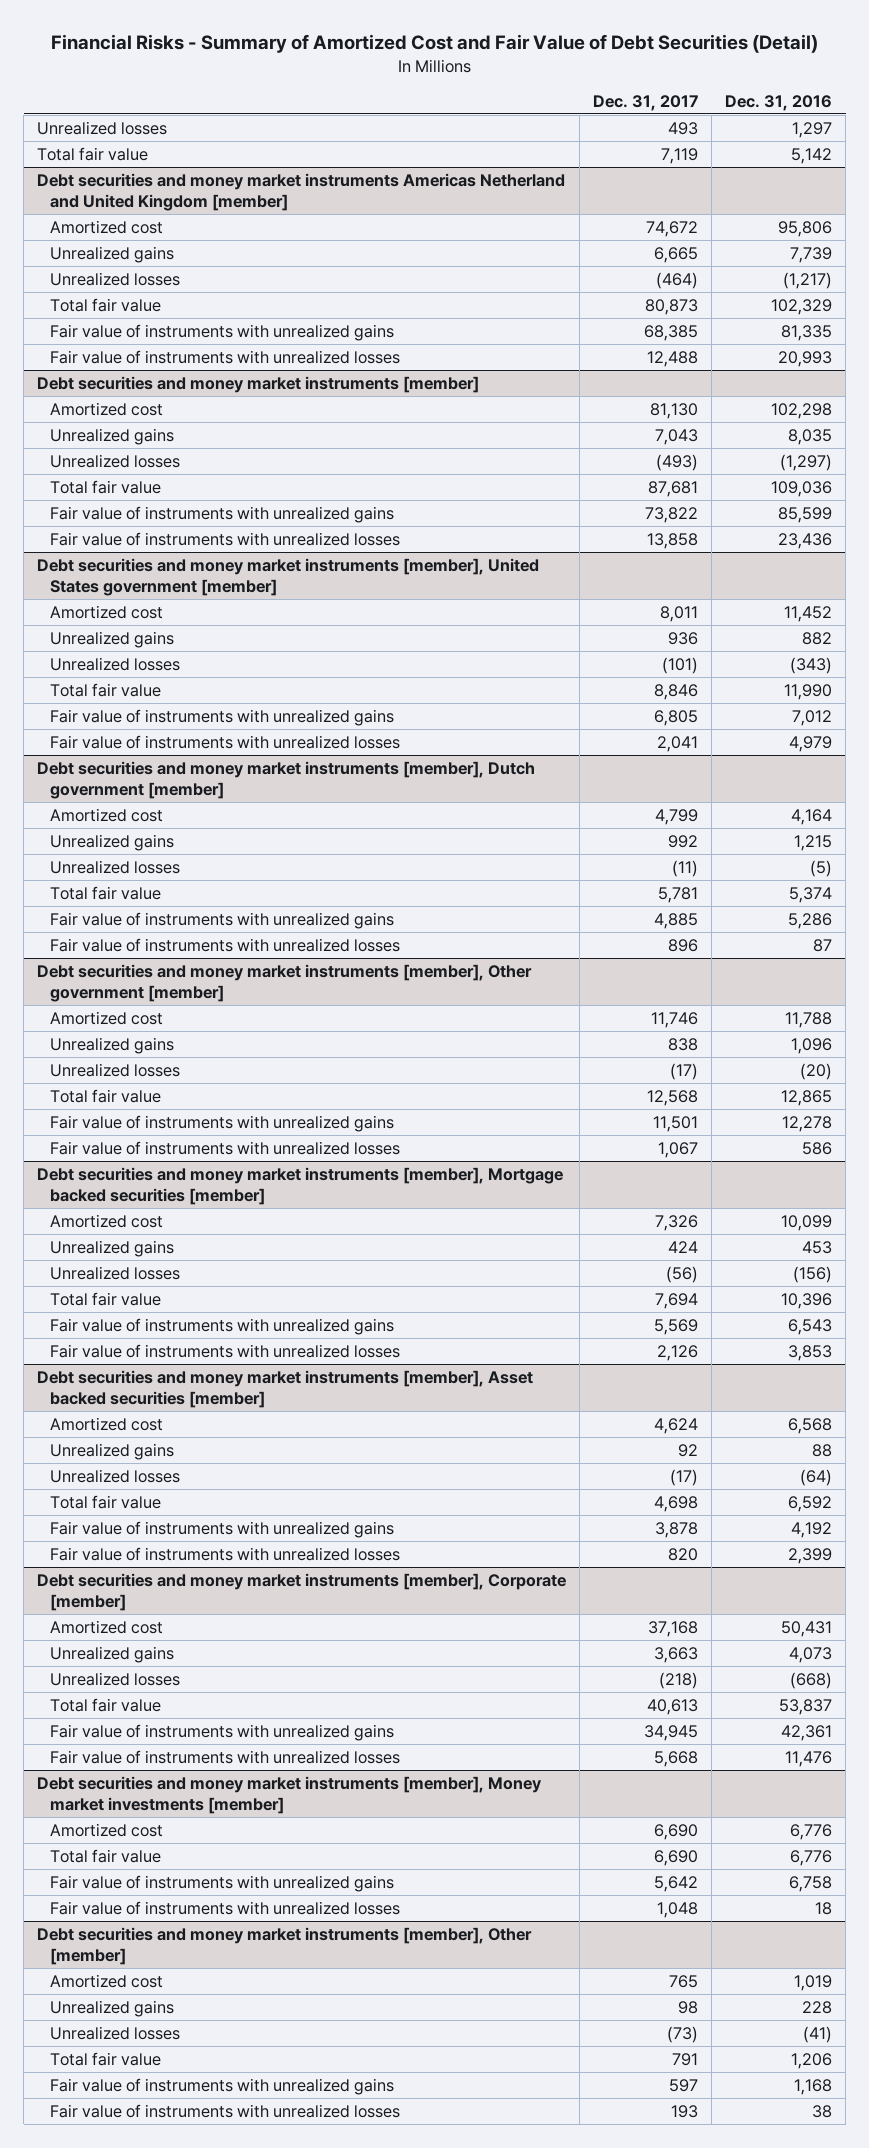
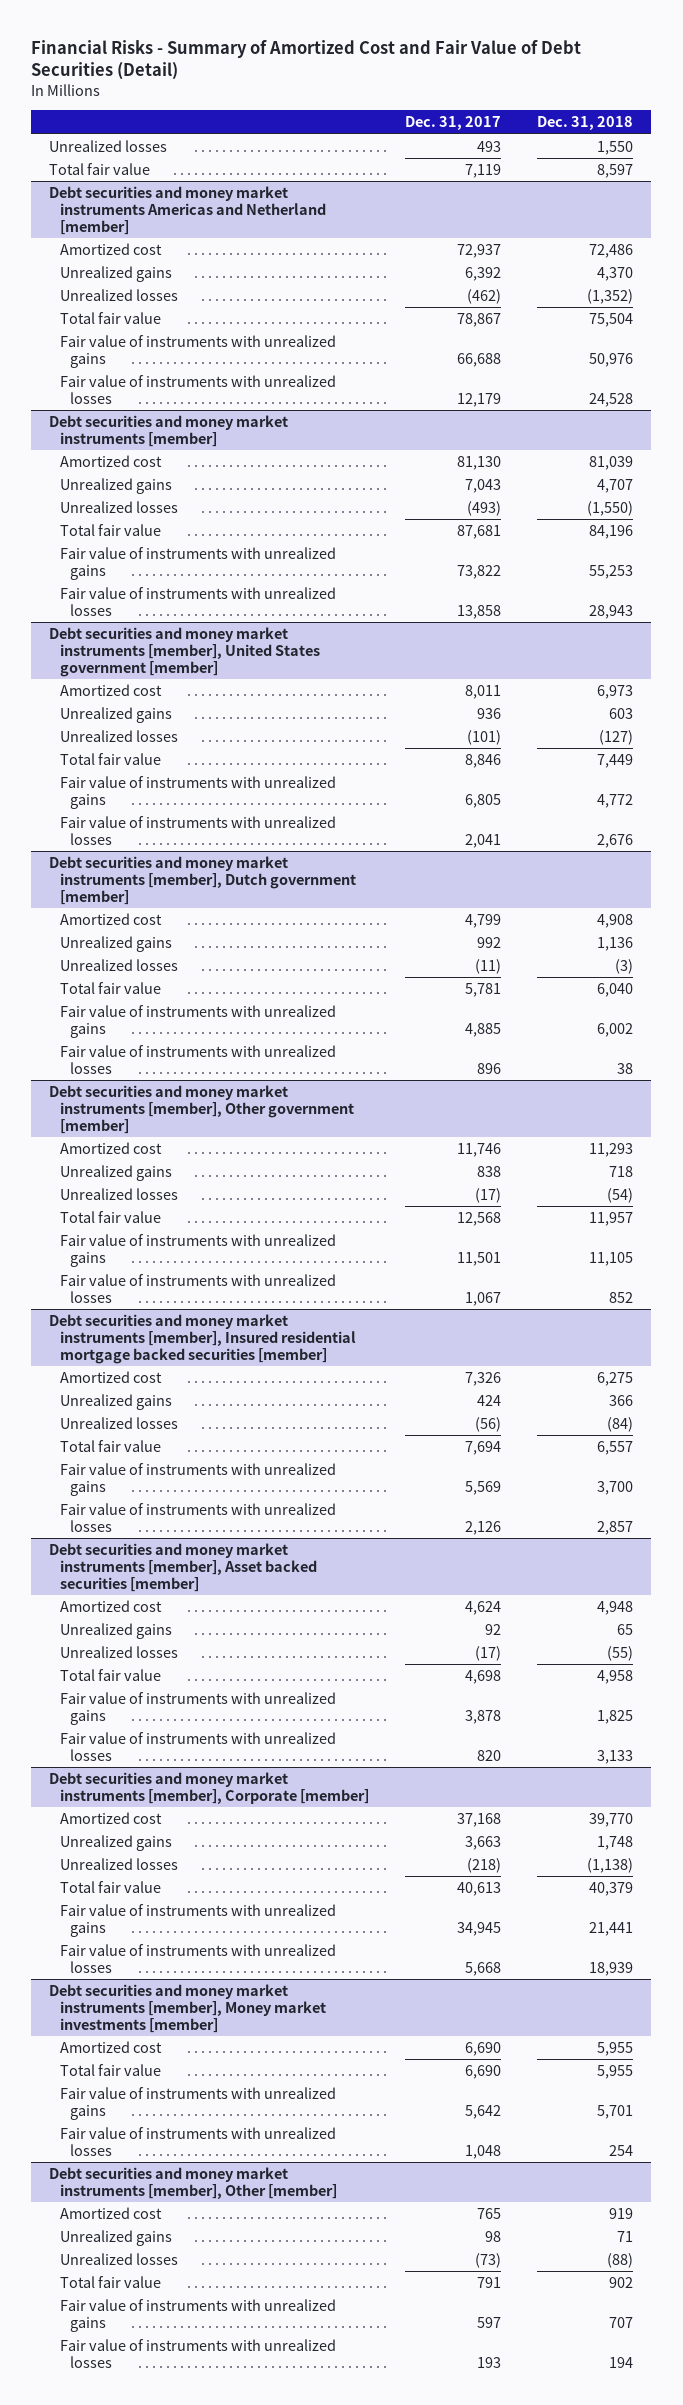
- | Dec. 31, 2017 | Dec. 31, 2016
+ | Dec. 31, 2017 | Dec. 31, 2018
- Debt securities and money market instruments Americas Netherland and United Kingdom [member]
- Amortized cost | 74,672 | 95,806
- Unrealized gains | 6,665 | 7,739
- Unrealized losses | (464) | (1,217)
- Total fair value | 80,873 | 102,329
- Fair value of instruments with unrealized gains | 68,385 | 81,335
- Fair value of instruments with unrealized losses | 12,488 | 20,993
+ Debt securities and money market instruments Americas and Netherland [member]
+ Amortized cost | 72,937 | 72,486
+ Unrealized gains | 6,392 | 4,370
+ Unrealized losses | (462) | (1,352)
+ Total fair value | 78,867 | 75,504
+ Fair value of instruments with unrealized gains | 66,688 | 50,976
+ Fair value of instruments with unrealized losses | 12,179 | 24,528
- Debt securities and money market instruments [member], Mortgage backed securities [member]
+ Debt securities and money market instruments [member], Insured residential mortgage backed securities [member]

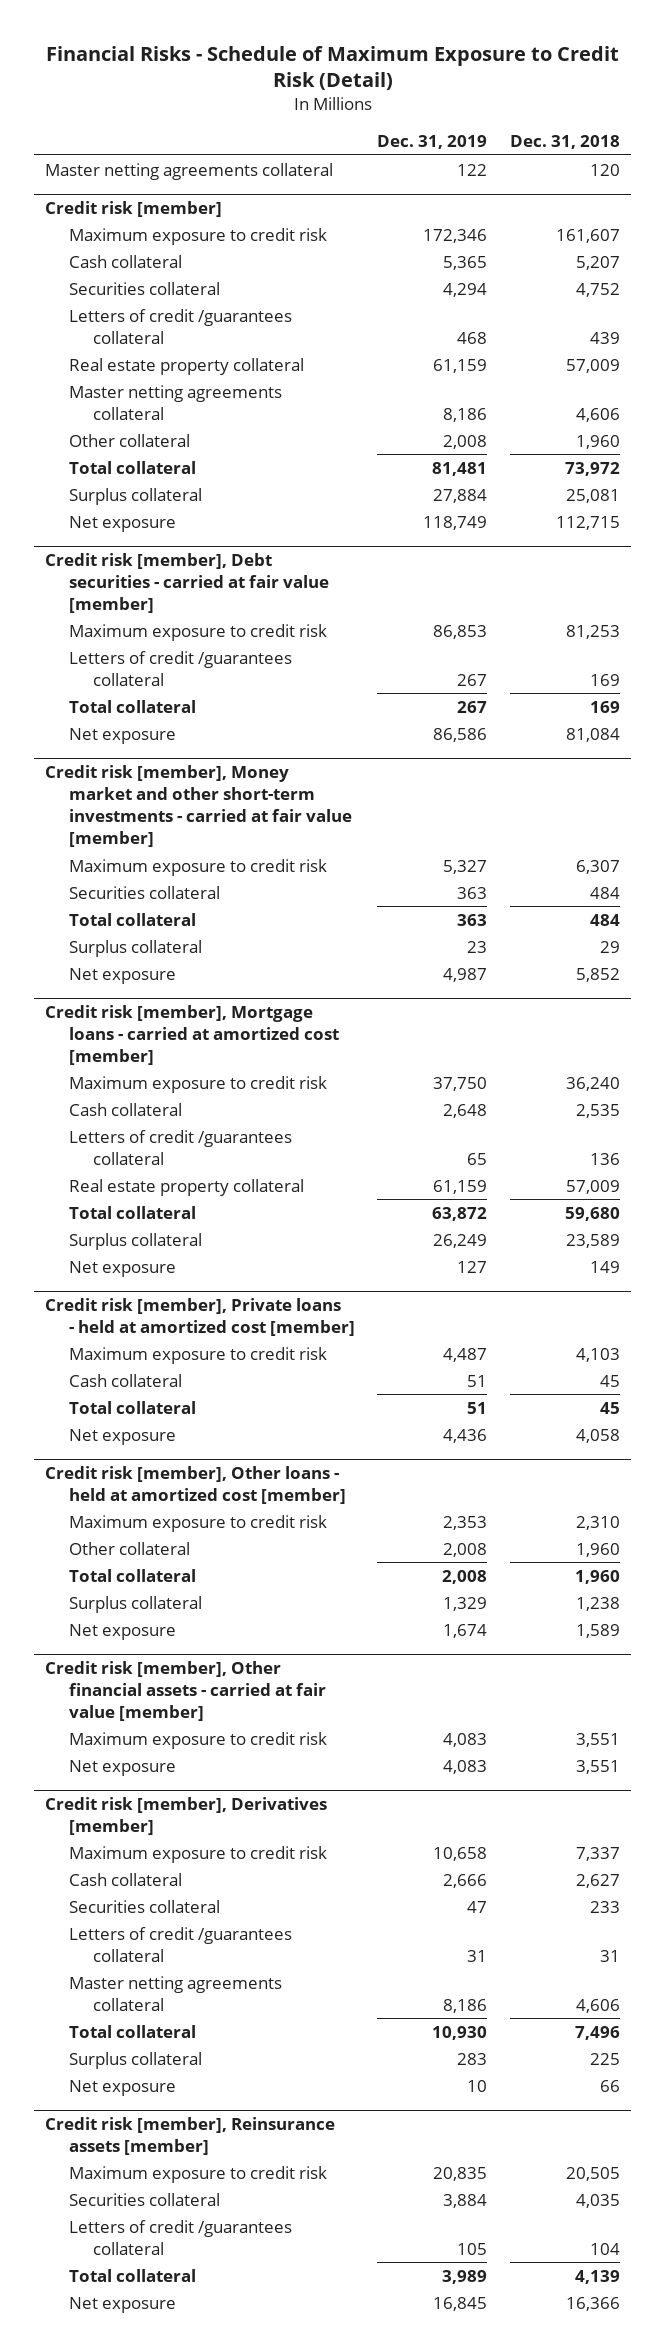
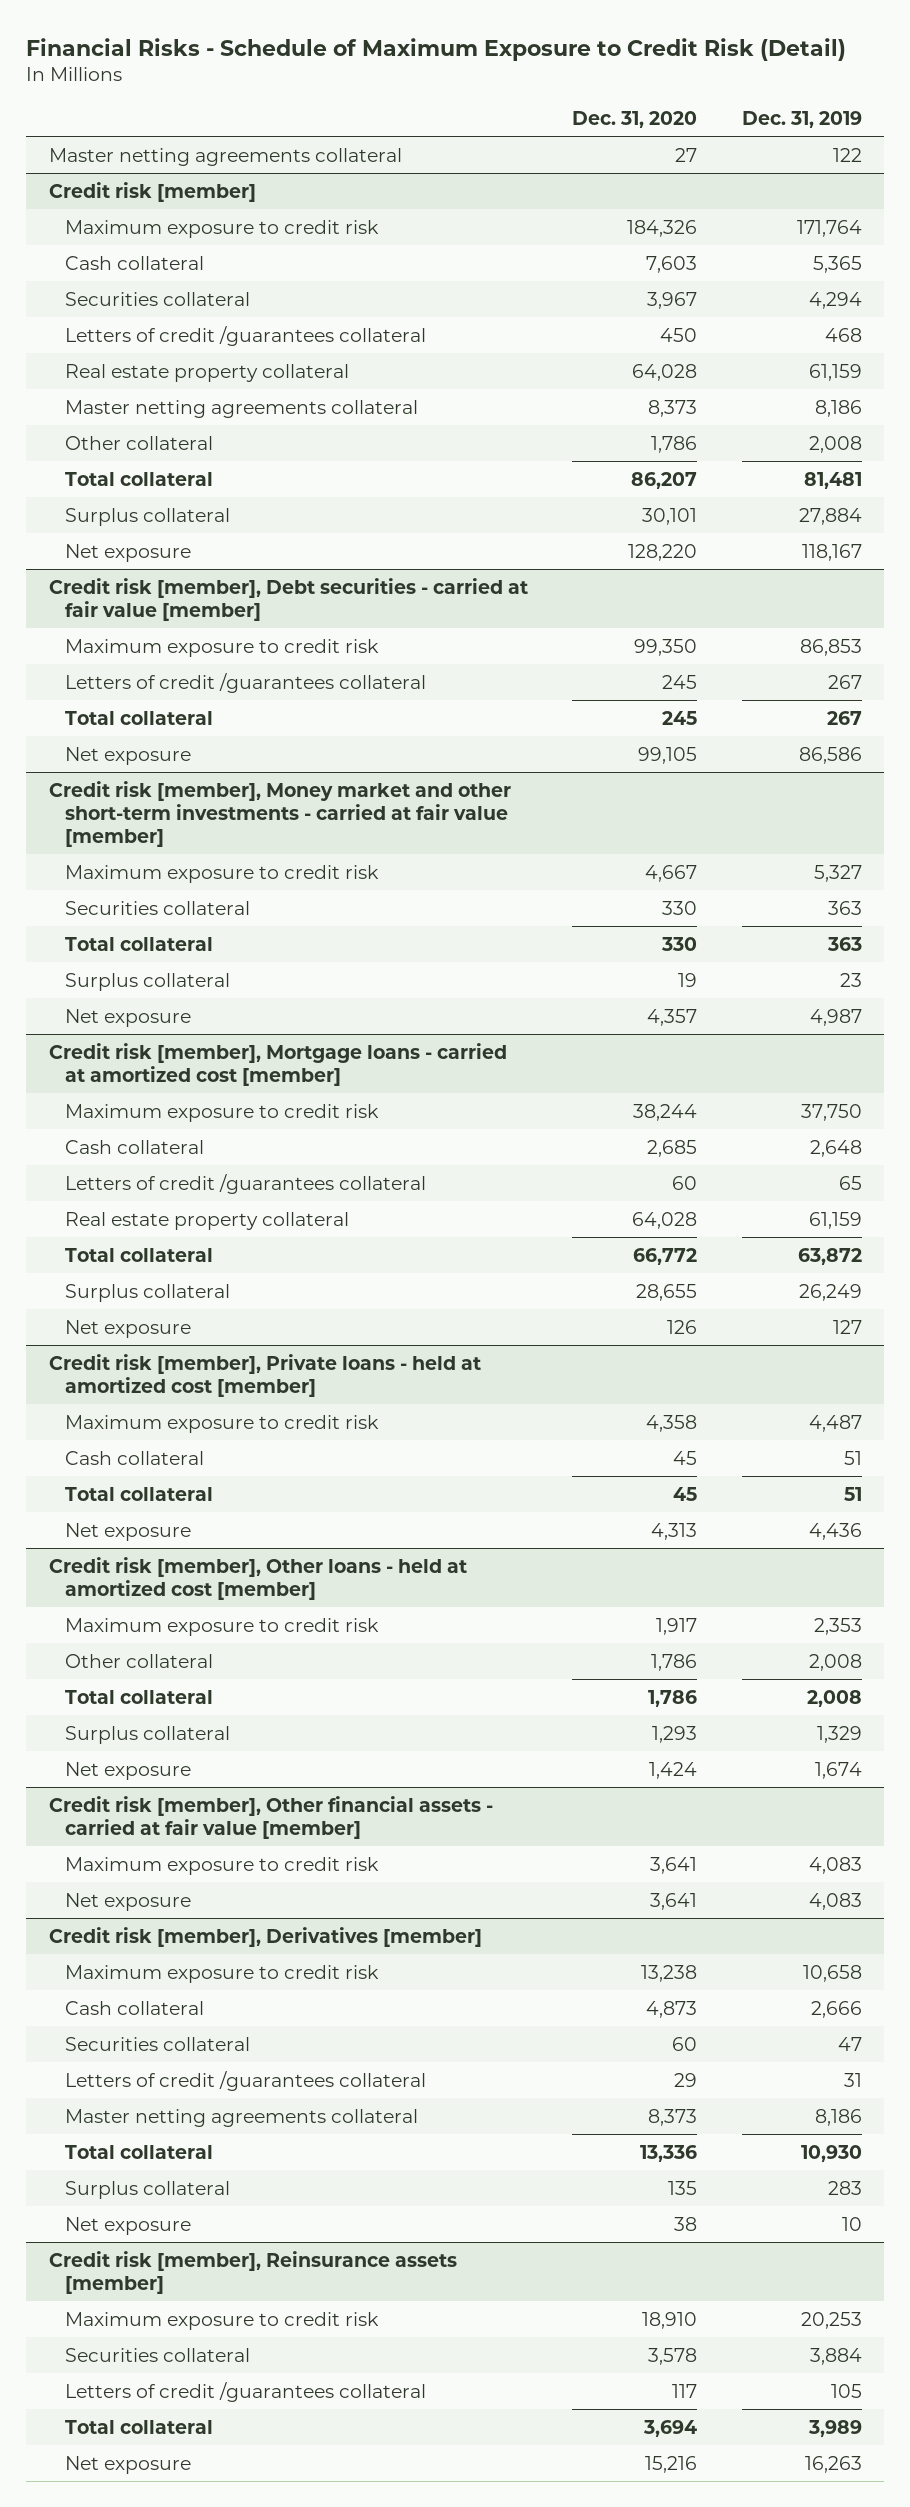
- | Dec. 31, 2019 | Dec. 31, 2018
+ | Dec. 31, 2020 | Dec. 31, 2019
@ Credit risk [member]
- Maximum exposure to credit risk | 172,346 | 161,607
+ Maximum exposure to credit risk | 184,326 | 171,764
- Net exposure | 118,749 | 112,715
+ Net exposure | 128,220 | 118,167
@ Credit risk [member], Reinsurance assets [member]
- Maximum exposure to credit risk | 20,835 | 20,505
+ Maximum exposure to credit risk | 18,910 | 20,253
- Net exposure | 16,845 | 16,366
+ Net exposure | 15,216 | 16,263

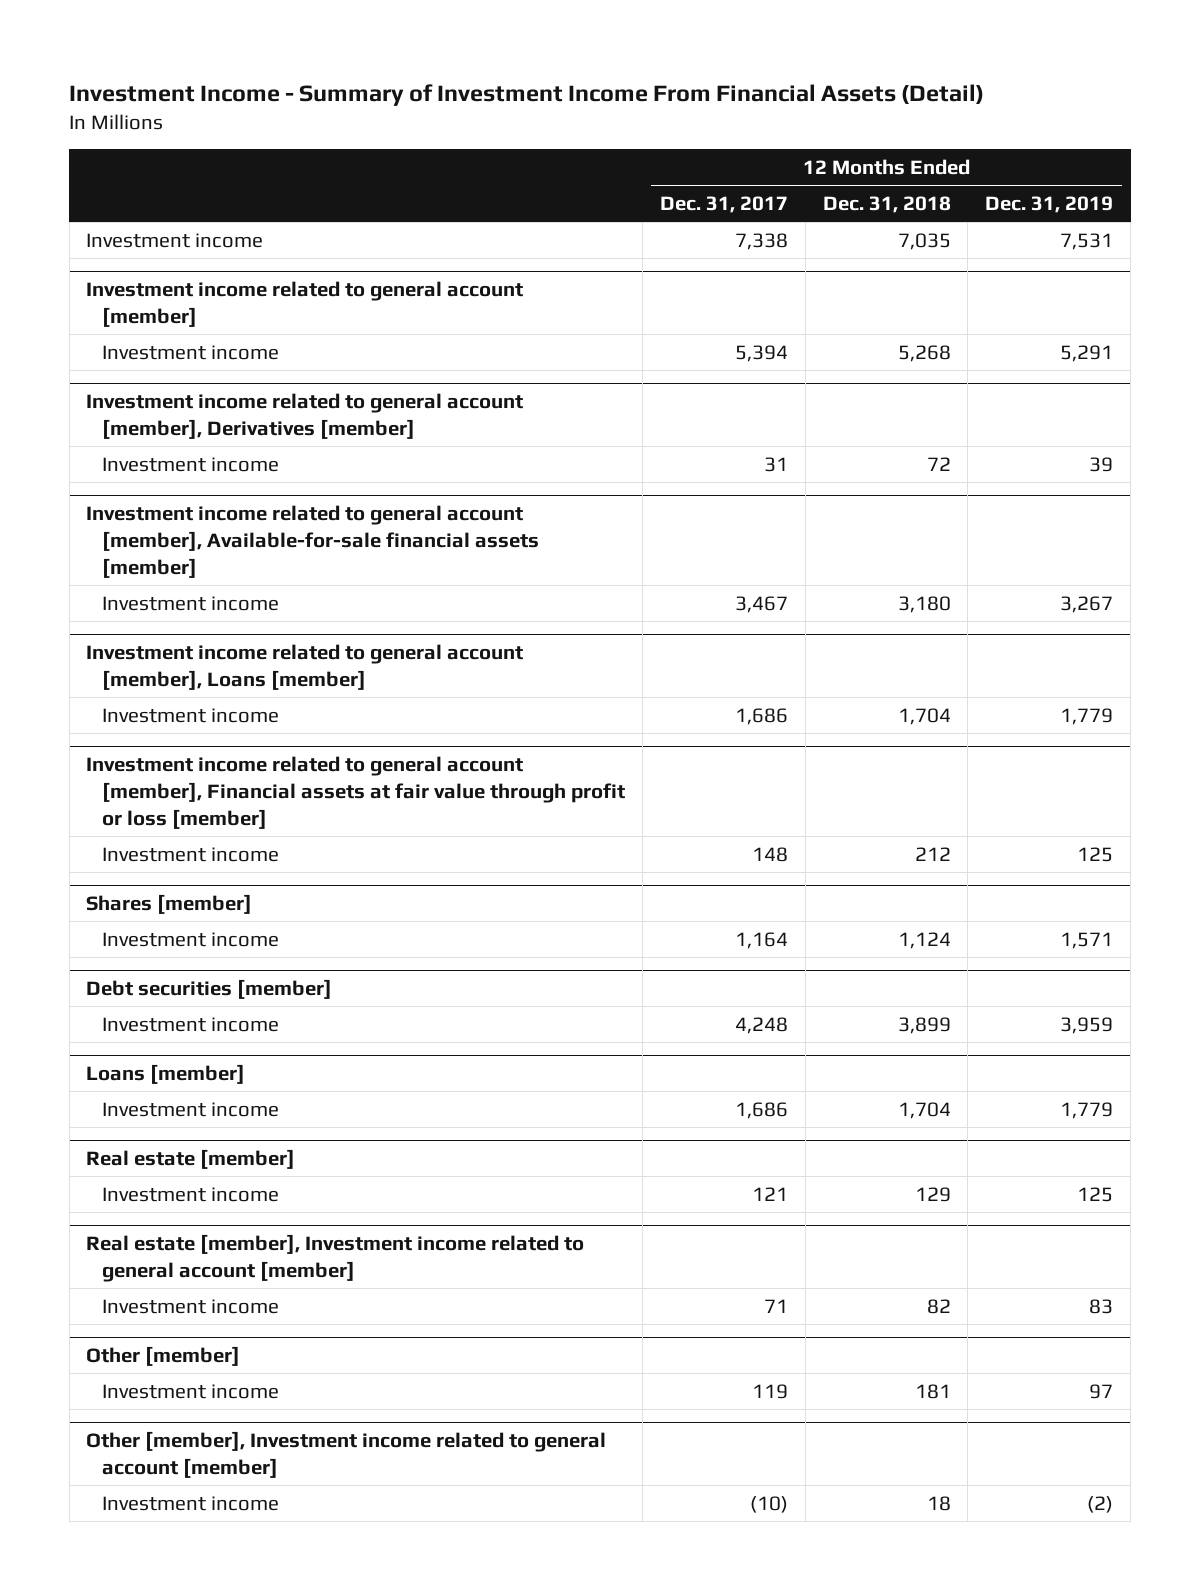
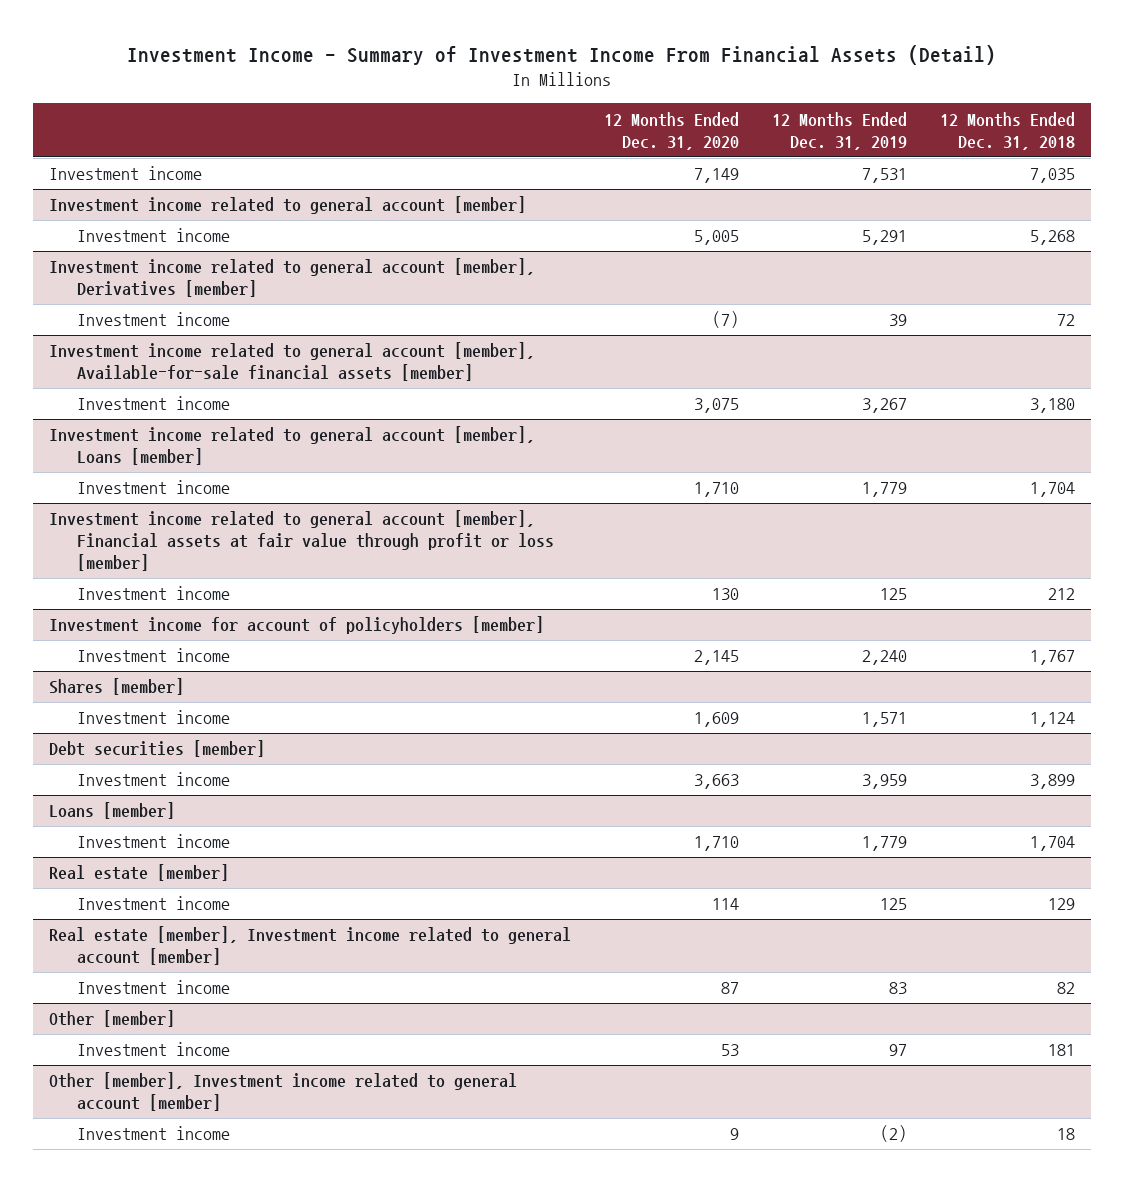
- | 12 Months Ended Dec. 31, 2017 | 12 Months Ended Dec. 31, 2018 | 12 Months Ended Dec. 31, 2019
+ | 12 Months Ended Dec. 31, 2020 | 12 Months Ended Dec. 31, 2019 | 12 Months Ended Dec. 31, 2018
+ Investment income for account of policyholders [member]
+ Investment income | 2,145 | 2,240 | 1,767

